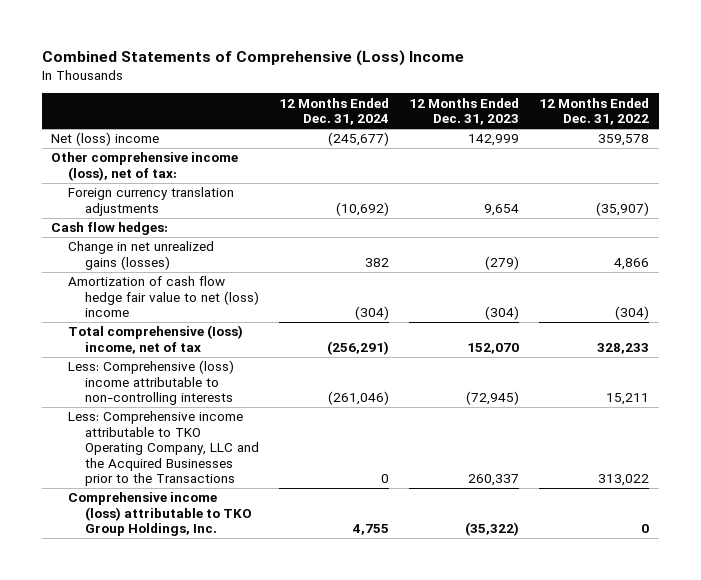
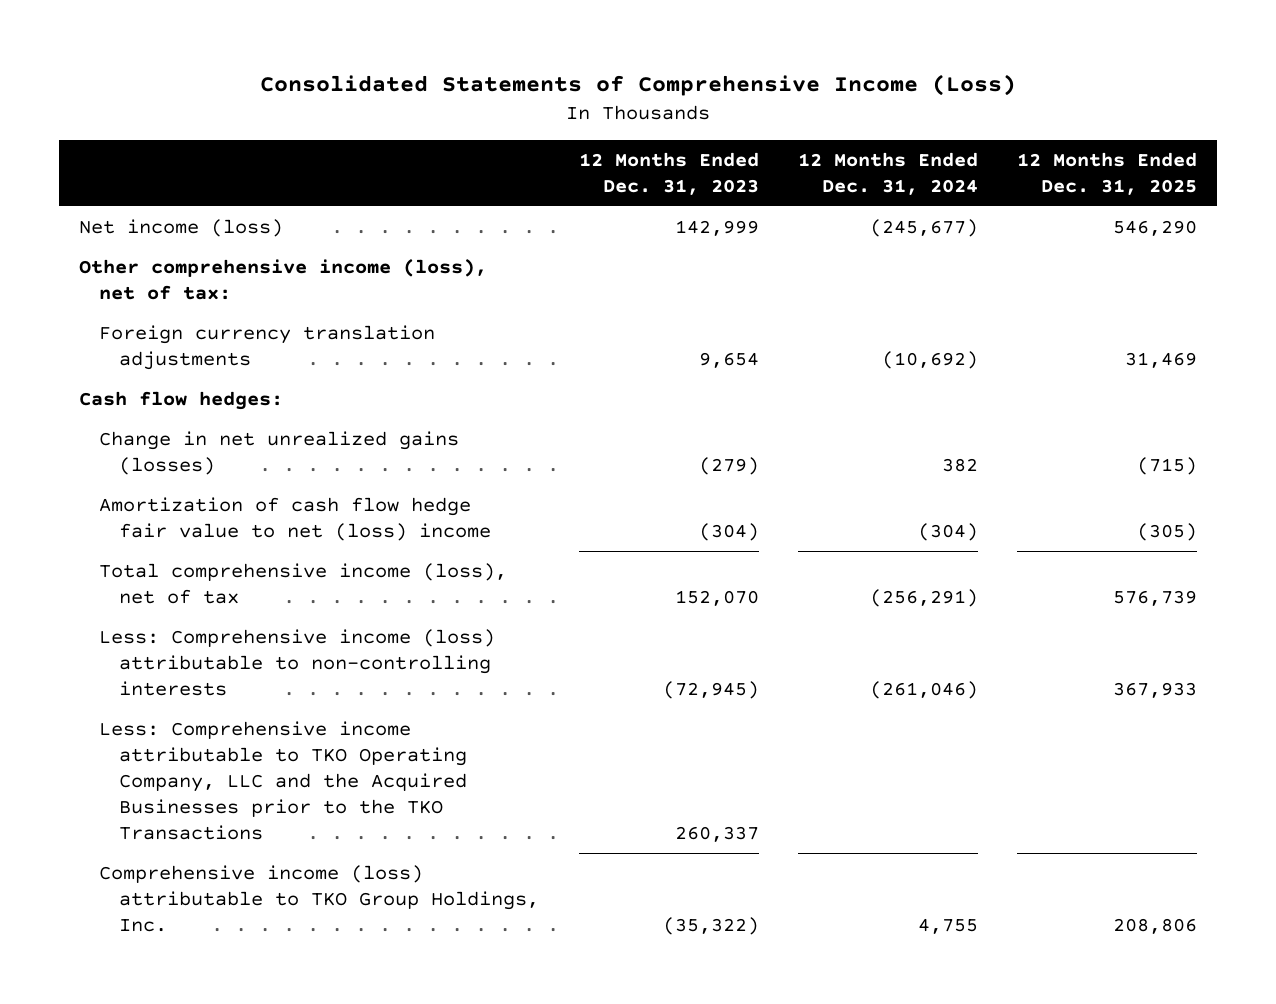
- Combined Statements of Comprehensive (Loss) Income
+ Consolidated Statements of Comprehensive Income (Loss)
- | 12 Months Ended Dec. 31, 2024 | 12 Months Ended Dec. 31, 2023 | 12 Months Ended Dec. 31, 2022
+ | 12 Months Ended Dec. 31, 2023 | 12 Months Ended Dec. 31, 2024 | 12 Months Ended Dec. 31, 2025
- Net (loss) income | (245,677) | 142,999 | 359,578
+ Net income (loss) | 142,999 | (245,677) | 546,290
- Total comprehensive (Ioss) income, net of tax | (256,291) | 152,070 | 328,233
- Less: Comprehensive (loss) income attributable to non-controlling interests | (261,046) | (72,945) | 15,211
- Less: Comprehensive income attributable to TKO Operating Company, LLC and the Acquired Businesses prior to the Transactions | 0 | 260,337 | 313,022
+ Total comprehensive income (loss), net of tax | 152,070 | (256,291) | 576,739
+ Less: Comprehensive income (loss) attributable to non-controlling interests | (72,945) | (261,046) | 367,933
+ Less: Comprehensive income attributable to TKO Operating Company, LLC and the Acquired Businesses prior to the TKO Transactions | 260,337 | |

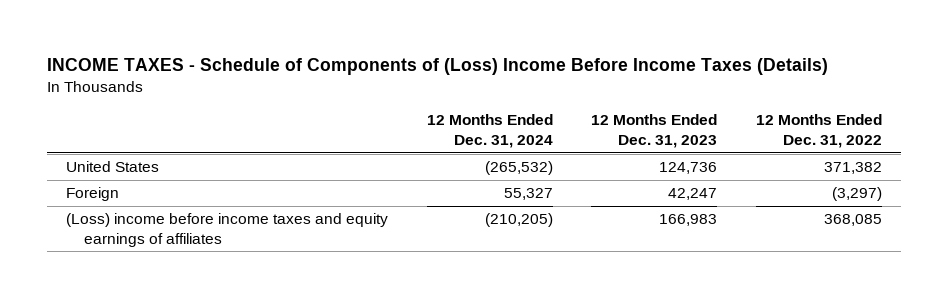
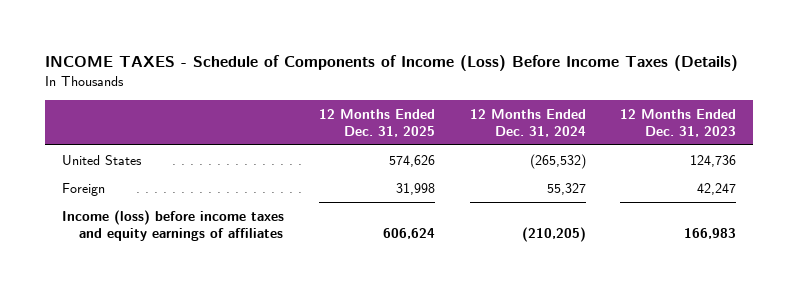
- INCOME TAXES - Schedule of Components of (Loss) Income Before Income Taxes (Details)
+ INCOME TAXES - Schedule of Components of Income (Loss) Before Income Taxes (Details)
- | 12 Months Ended Dec. 31, 2024 | 12 Months Ended Dec. 31, 2023 | 12 Months Ended Dec. 31, 2022
+ | 12 Months Ended Dec. 31, 2025 | 12 Months Ended Dec. 31, 2024 | 12 Months Ended Dec. 31, 2023
- (Loss) income before income taxes and equity earnings of affiliates | (210,205) | 166,983 | 368,085
+ Income (loss) before income taxes and equity earnings of affiliates | 606,624 | (210,205) | 166,983

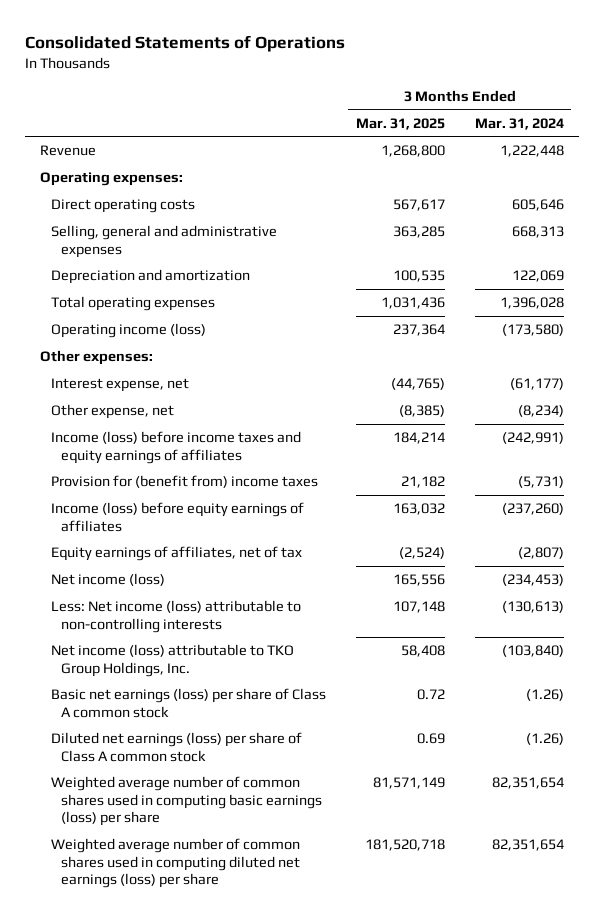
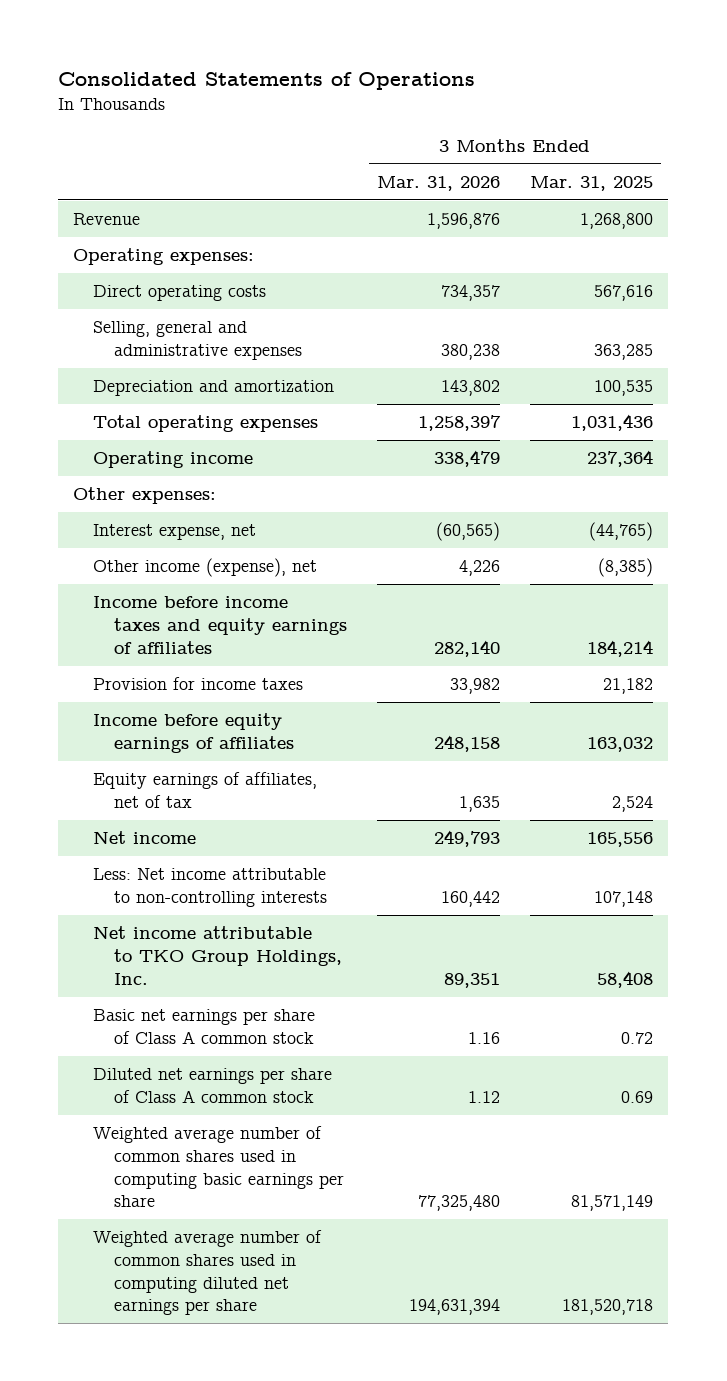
- | 3 Months Ended Mar. 31, 2025 | 3 Months Ended Mar. 31, 2024
+ | 3 Months Ended Mar. 31, 2026 | 3 Months Ended Mar. 31, 2025
- Direct operating costs | 567,617 | 605,646
+ Direct operating costs | 734,357 | 567,616
- Operating income (loss) | 237,364 | (173,580)
+ Operating income | 338,479 | 237,364
- Other expense, net | (8,385) | (8,234)
- Income (loss) before income taxes and equity earnings of affiliates | 184,214 | (242,991)
- Provision for (benefit from) income taxes | 21,182 | (5,731)
- Income (loss) before equity earnings of affiliates | 163,032 | (237,260)
- Equity earnings of affiliates, net of tax | (2,524) | (2,807)
- Net income (loss) | 165,556 | (234,453)
- Less: Net income (loss) attributable to non-controlling interests | 107,148 | (130,613)
- Net income (loss) attributable to TKO Group Holdings, Inc. | 58,408 | (103,840)
- Basic net earnings (loss) per share of Class A common stock | 0.72 | (1.26)
- Diluted net earnings (loss) per share of Class A common stock | 0.69 | (1.26)
- Weighted average number of common shares used in computing basic earnings (loss) per share | 81,571,149 | 82,351,654
- Weighted average number of common shares used in computing diluted net earnings (loss) per share | 181,520,718 | 82,351,654
+ Other income (expense), net | 4,226 | (8,385)
+ Income before income taxes and equity earnings of affiliates | 282,140 | 184,214
+ Provision for income taxes | 33,982 | 21,182
+ Income before equity earnings of affiliates | 248,158 | 163,032
+ Equity earnings of affiliates, net of tax | 1,635 | 2,524
+ Net income | 249,793 | 165,556
+ Less: Net income attributable to non-controlling interests | 160,442 | 107,148
+ Net income attributable to TKO Group Holdings, Inc. | 89,351 | 58,408
+ Basic net earnings per share of Class A common stock | 1.16 | 0.72
+ Diluted net earnings per share of Class A common stock | 1.12 | 0.69
+ Weighted average number of common shares used in computing basic earnings per share | 77,325,480 | 81,571,149
+ Weighted average number of common shares used in computing diluted net earnings per share | 194,631,394 | 181,520,718

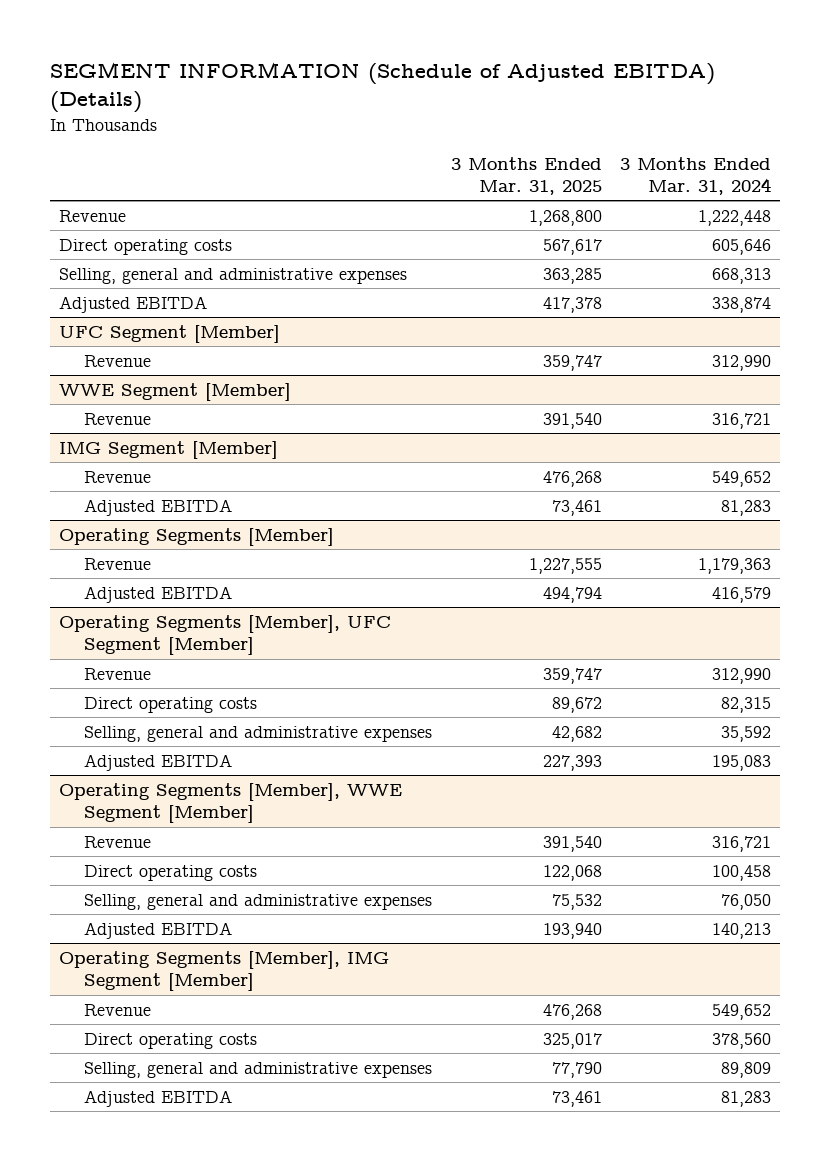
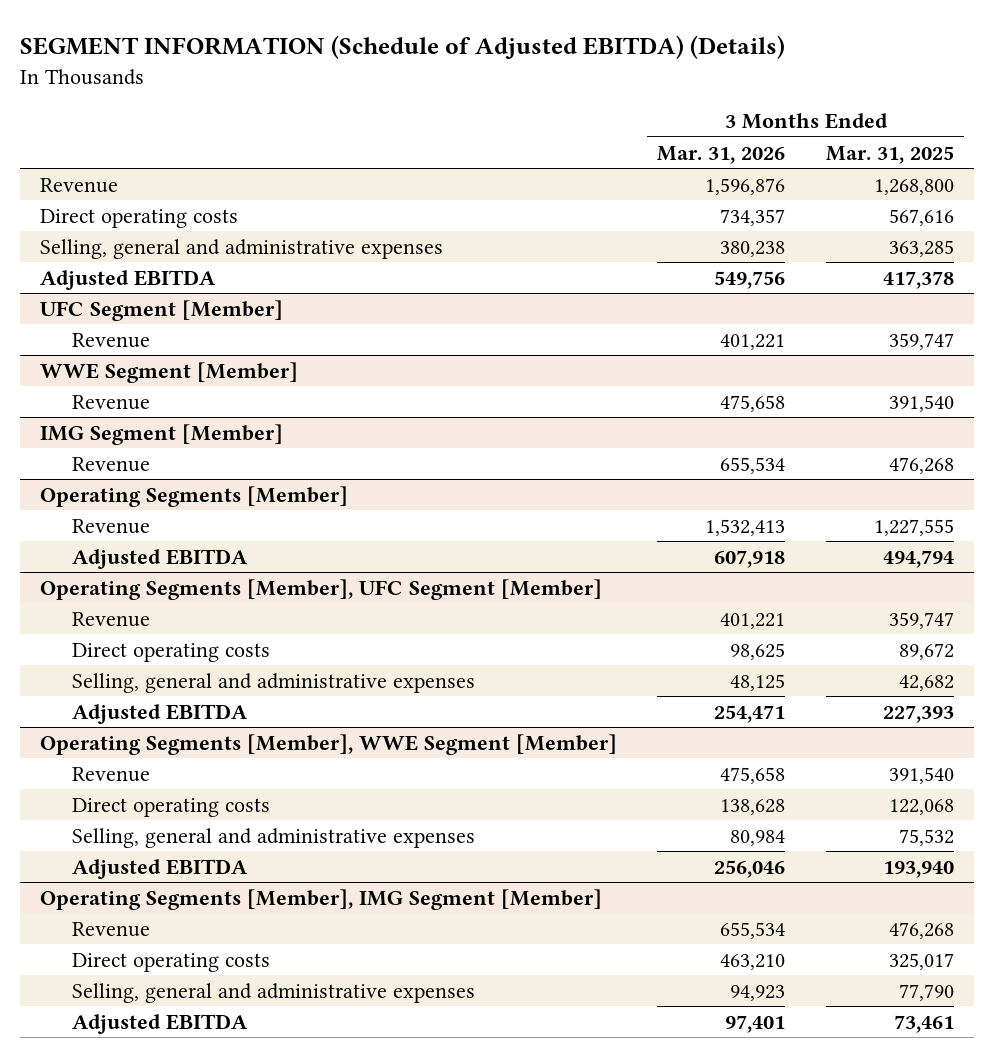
- | 3 Months Ended Mar. 31, 2025 | 3 Months Ended Mar. 31, 2024
+ | 3 Months Ended Mar. 31, 2026 | 3 Months Ended Mar. 31, 2025
- Direct operating costs | 567,617 | 605,646
+ Direct operating costs | 734,357 | 567,616
@ IMG Segment [Member]
- Adjusted EBITDA | 73,461 | 81,283

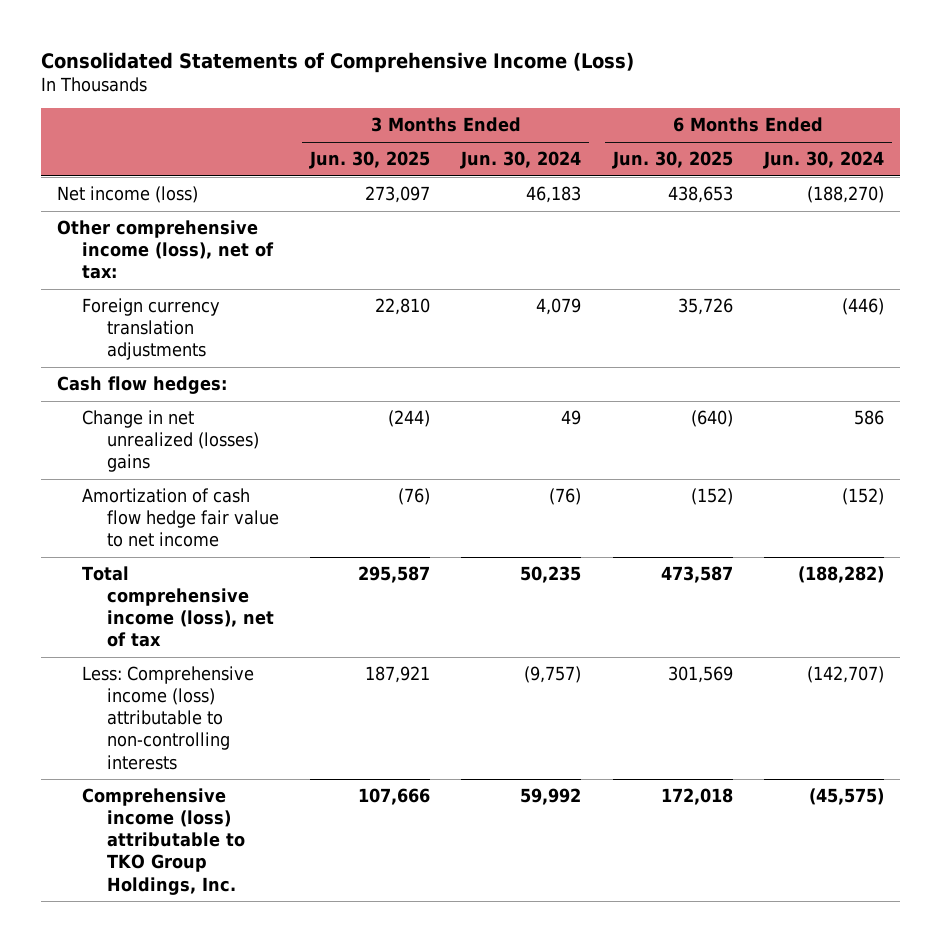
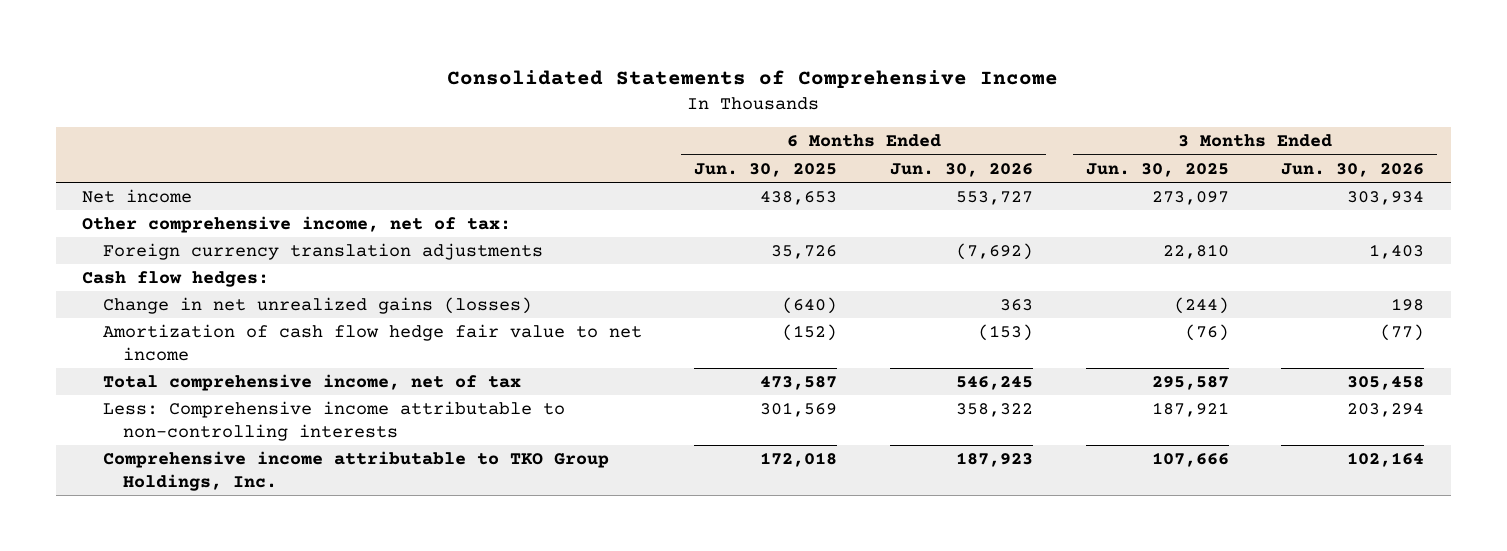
- Consolidated Statements of Comprehensive Income (Loss)
+ Consolidated Statements of Comprehensive Income
- | 3 Months Ended Jun. 30, 2025 | 3 Months Ended Jun. 30, 2024 | 6 Months Ended Jun. 30, 2025 | 6 Months Ended Jun. 30, 2024
+ | 6 Months Ended Jun. 30, 2025 | 6 Months Ended Jun. 30, 2026 | 3 Months Ended Jun. 30, 2025 | 3 Months Ended Jun. 30, 2026
- Net income (loss) | 273,097 | 46,183 | 438,653 | (188,270)
- Other comprehensive income (loss), net of tax:
+ Net income | 438,653 | 553,727 | 273,097 | 303,934
+ Other comprehensive income, net of tax:
- Change in net unrealized (losses) gains | (244) | 49 | (640) | 586
+ Change in net unrealized gains (losses) | (640) | 363 | (244) | 198
- Total comprehensive income (loss), net of tax | 295,587 | 50,235 | 473,587 | (188,282)
- Less: Comprehensive income (loss) attributable to non-controlling interests | 187,921 | (9,757) | 301,569 | (142,707)
- Comprehensive income (loss) attributable to TKO Group Holdings, Inc. | 107,666 | 59,992 | 172,018 | (45,575)
+ Total comprehensive income, net of tax | 473,587 | 546,245 | 295,587 | 305,458
+ Less: Comprehensive income attributable to non-controlling interests | 301,569 | 358,322 | 187,921 | 203,294
+ Comprehensive income attributable to TKO Group Holdings, Inc. | 172,018 | 187,923 | 107,666 | 102,164

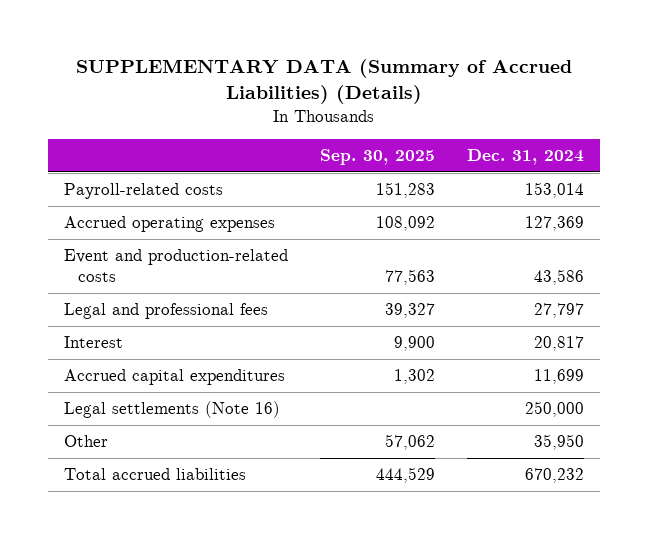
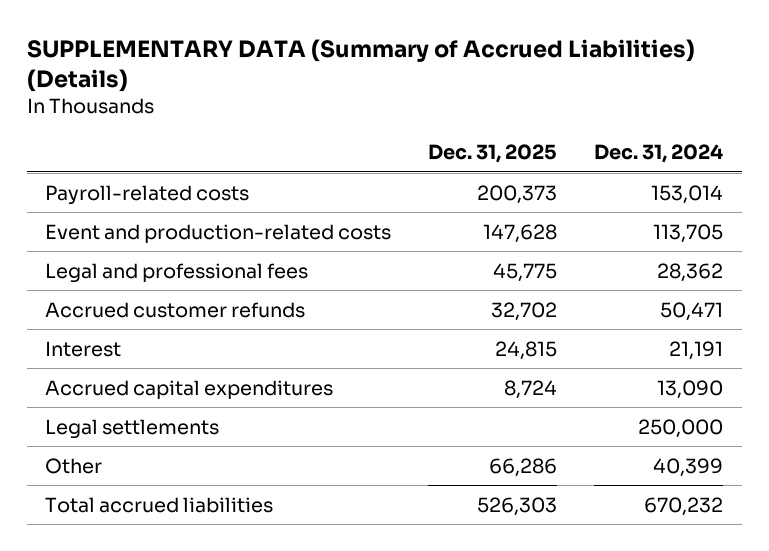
- | Sep. 30, 2025 | Dec. 31, 2024
+ | Dec. 31, 2025 | Dec. 31, 2024
- Accrued operating expenses | 108,092 | 127,369
- Event and production-related costs | 77,563 | 43,586
- Legal and professional fees | 39,327 | 27,797
- Interest | 9,900 | 20,817
- Accrued capital expenditures | 1,302 | 11,699
- Legal settlements (Note 16) | | 250,000
- Other | 57,062 | 35,950
+ Event and production-related costs | 147,628 | 113,705
+ Legal and professional fees | 45,775 | 28,362
+ Accrued customer refunds | 32,702 | 50,471
+ Interest | 24,815 | 21,191
+ Accrued capital expenditures | 8,724 | 13,090
+ Legal settlements | | 250,000
+ Other | 66,286 | 40,399

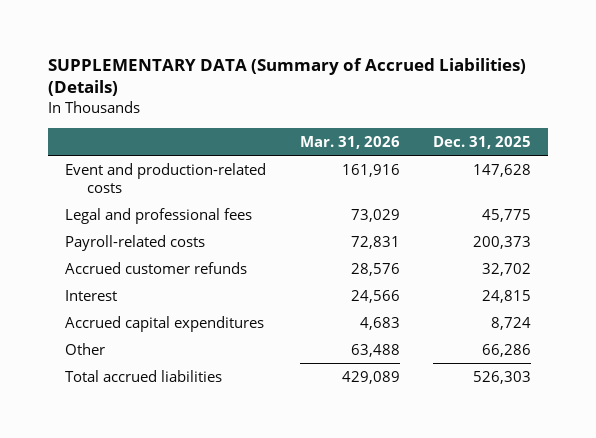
- | Dec. 31, 2025 | Dec. 31, 2024
+ | Mar. 31, 2026 | Dec. 31, 2025
moved down: Payroll-related costs | 72,831 | 200,373
- Legal settlements | | 250,000

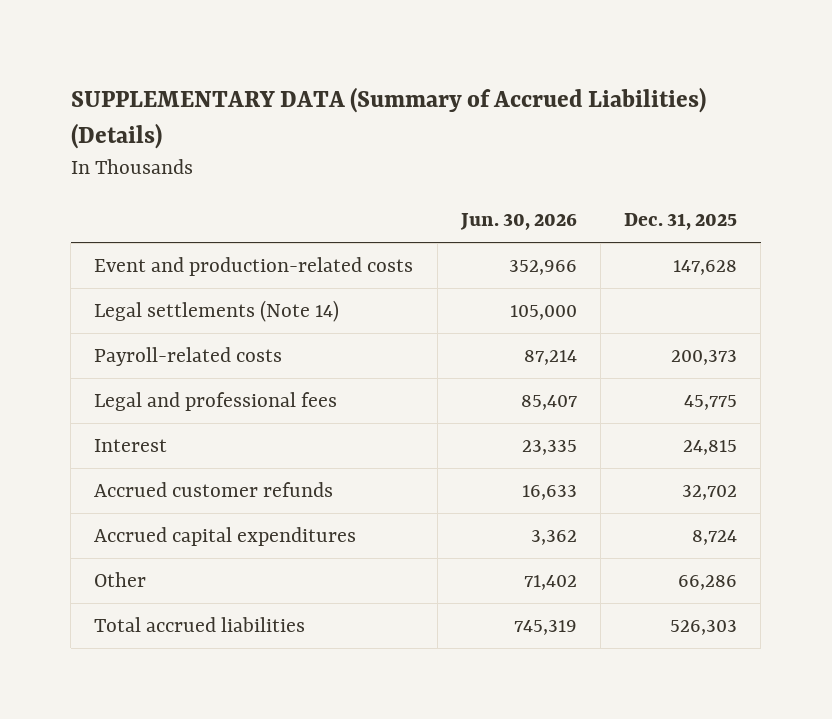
- | Mar. 31, 2026 | Dec. 31, 2025
+ | Jun. 30, 2026 | Dec. 31, 2025
+ Legal settlements (Note 14) | 105,000 |
moved down: Legal and professional fees | 85,407 | 45,775
moved down: Accrued customer refunds | 16,633 | 32,702

